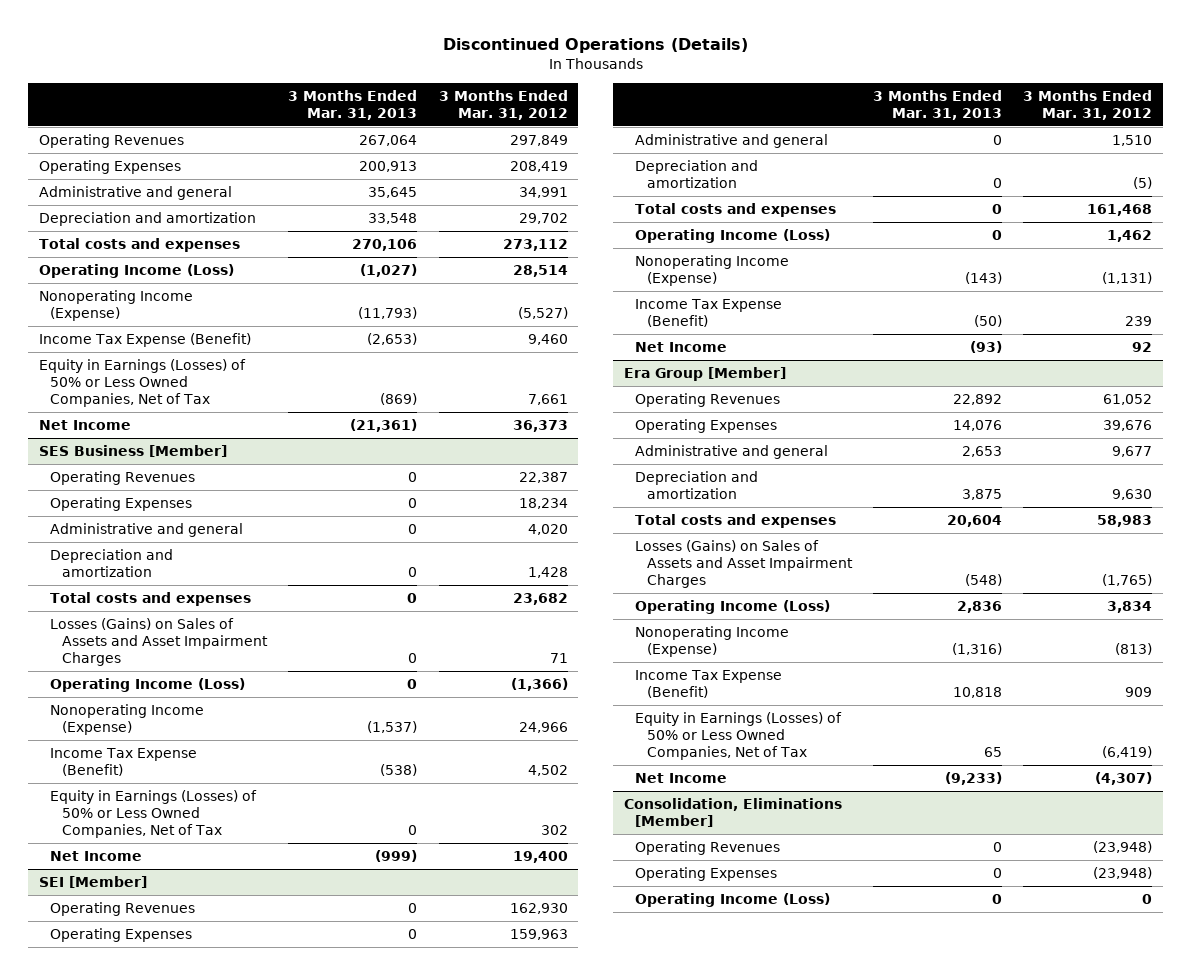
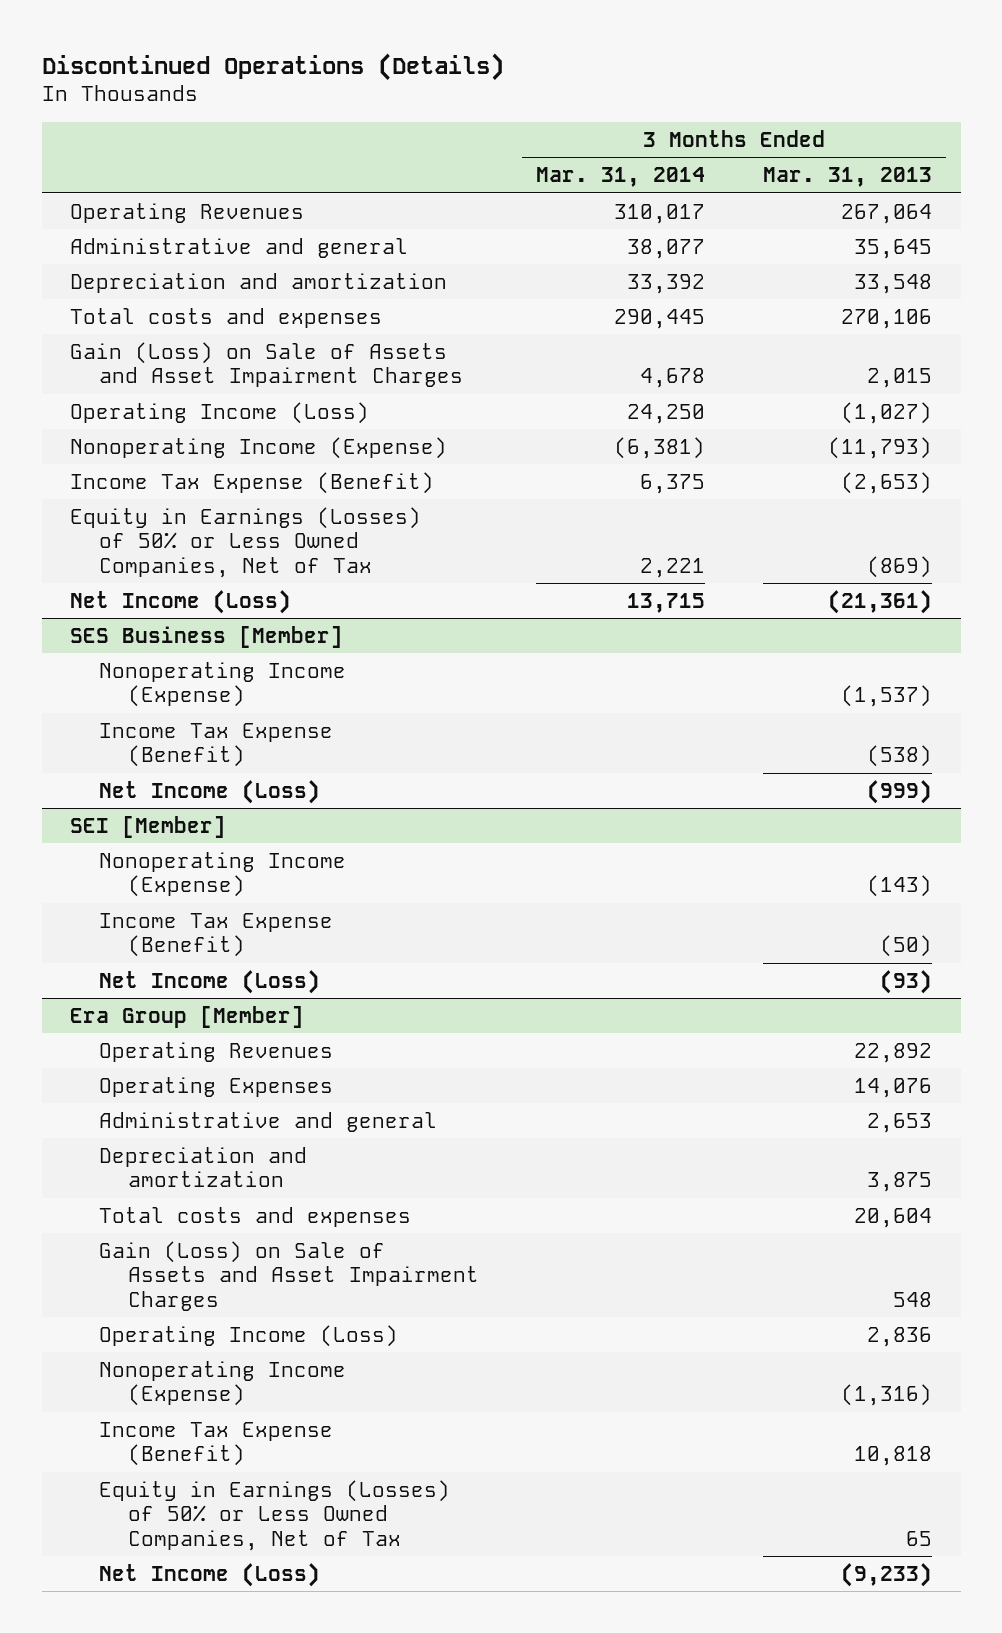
- | 3 Months Ended Mar. 31, 2013 | 3 Months Ended Mar. 31, 2012
+ | 3 Months Ended Mar. 31, 2014 | 3 Months Ended Mar. 31, 2013
- Operating Expenses | 200,913 | 208,419
+ Gain (Loss) on Sale of Assets and Asset Impairment Charges | 4,678 | 2,015
- Net Income | (21,361) | 36,373
+ Net Income (Loss) | 13,715 | (21,361)
@ SES Business [Member]
- Operating Revenues | 0 | 22,387
- Operating Expenses | 0 | 18,234
- Administrative and general | 0 | 4,020
- Depreciation and amortization | 0 | 1,428
- Total costs and expenses | 0 | 23,682
- Losses (Gains) on Sales of Assets and Asset Impairment Charges | 0 | 71
- Operating Income (Loss) | 0 | (1,366)
- Equity in Earnings (Losses) of 50% or Less Owned Companies, Net of Tax | 0 | 302
- Net Income | (999) | 19,400
+ Net Income (Loss) | | (999)
@ SEI [Member]
- Operating Revenues | 0 | 162,930
- Operating Expenses | 0 | 159,963
- Administrative and general | 0 | 1,510
- Depreciation and amortization | 0 | (5)
- Total costs and expenses | 0 | 161,468
- Operating Income (Loss) | 0 | 1,462
- Net Income | (93) | 92
+ Net Income (Loss) | | (93)
@ Era Group [Member]
- Losses (Gains) on Sales of Assets and Asset Impairment Charges | (548) | (1,765)
+ Gain (Loss) on Sale of Assets and Asset Impairment Charges | | 548
- Net Income | (9,233) | (4,307)
- Consolidation, Eliminations [Member]
- Operating Revenues | 0 | (23,948)
- Operating Expenses | 0 | (23,948)
- Operating Income (Loss) | 0 | 0
@ Era Group [Member]
+ Net Income (Loss) | | (9,233)

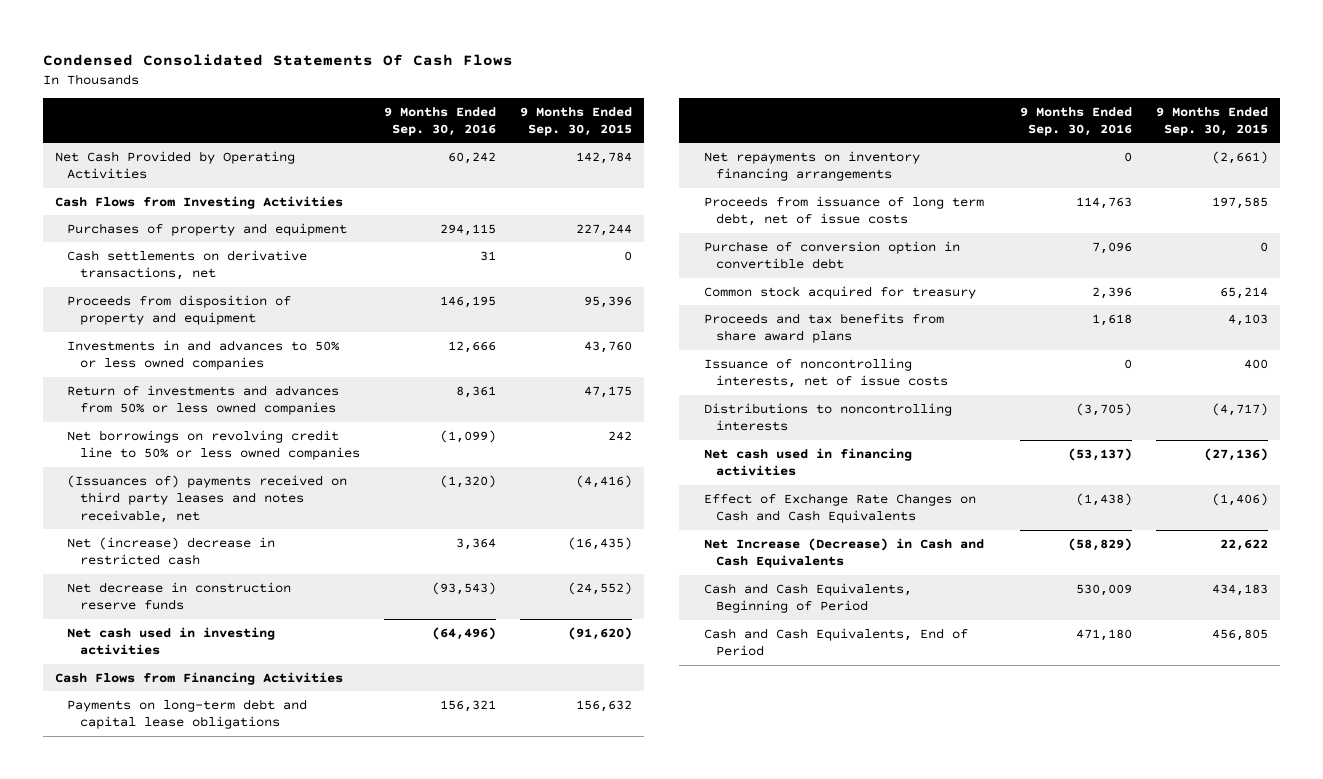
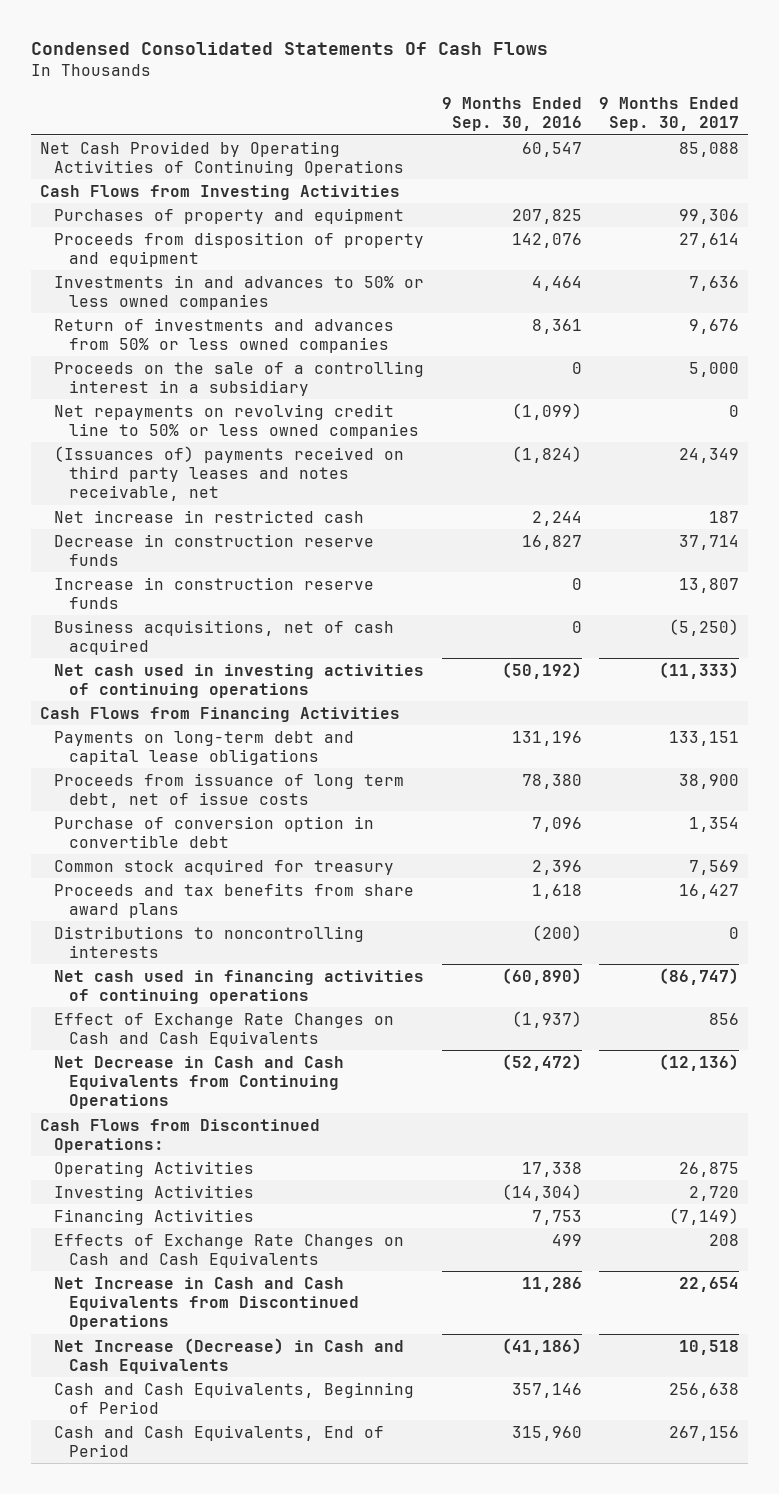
- | 9 Months Ended Sep. 30, 2016 | 9 Months Ended Sep. 30, 2015
+ | 9 Months Ended Sep. 30, 2016 | 9 Months Ended Sep. 30, 2017
- Net Cash Provided by Operating Activities | 60,242 | 142,784
+ Net Cash Provided by Operating Activities of Continuing Operations | 60,547 | 85,088
- Purchases of property and equipment | 294,115 | 227,244
- Cash settlements on derivative transactions, net | 31 | 0
- Proceeds from disposition of property and equipment | 146,195 | 95,396
- Investments in and advances to 50% or less owned companies | 12,666 | 43,760
+ Purchases of property and equipment | 207,825 | 99,306
+ Proceeds from disposition of property and equipment | 142,076 | 27,614
+ Investments in and advances to 50% or less owned companies | 4,464 | 7,636
- Net borrowings on revolving credit line to 50% or less owned companies | (1,099) | 242
- (Issuances of) payments received on third party leases and notes receivable, net | (1,320) | (4,416)
- Net (increase) decrease in restricted cash | 3,364 | (16,435)
- Net decrease in construction reserve funds | (93,543) | (24,552)
- Net cash used in investing activities | (64,496) | (91,620)
+ Proceeds on the sale of a controlling interest in a subsidiary | 0 | 5,000
+ Net repayments on revolving credit line to 50% or less owned companies | (1,099) | 0
+ (Issuances of) payments received on third party leases and notes receivable, net | (1,824) | 24,349
+ Net increase in restricted cash | 2,244 | 187
+ Decrease in construction reserve funds | 16,827 | 37,714
+ Increase in construction reserve funds | 0 | 13,807
+ Business acquisitions, net of cash acquired | 0 | (5,250)
+ Net cash used in investing activities of continuing operations | (50,192) | (11,333)
- Payments on long-term debt and capital lease obligations | 156,321 | 156,632
- Net repayments on inventory financing arrangements | 0 | (2,661)
- Proceeds from issuance of long term debt, net of issue costs | 114,763 | 197,585
+ Payments on long-term debt and capital lease obligations | 131,196 | 133,151
+ Proceeds from issuance of long term debt, net of issue costs | 78,380 | 38,900
- Issuance of noncontrolling interests, net of issue costs | 0 | 400
- Distributions to noncontrolling interests | (3,705) | (4,717)
- Net cash used in financing activities | (53,137) | (27,136)
- Effect of Exchange Rate Changes on Cash and Cash Equivalents | (1,438) | (1,406)
- Net Increase (Decrease) in Cash and Cash Equivalents | (58,829) | 22,622
- Cash and Cash Equivalents, Beginning of Period | 530,009 | 434,183
- Cash and Cash Equivalents, End of Period | 471,180 | 456,805
+ Distributions to noncontrolling interests | (200) | 0
+ Net cash used in financing activities of continuing operations | (60,890) | (86,747)
+ Effect of Exchange Rate Changes on Cash and Cash Equivalents | (1,937) | 856
+ Net Decrease in Cash and Cash Equivalents from Continuing Operations | (52,472) | (12,136)
+ Cash Flows from Discontinued Operations:
+ Operating Activities | 17,338 | 26,875
+ Investing Activities | (14,304) | 2,720
+ Financing Activities | 7,753 | (7,149)
+ Effects of Exchange Rate Changes on Cash and Cash Equivalents | 499 | 208
+ Net Increase in Cash and Cash Equivalents from Discontinued Operations | 11,286 | 22,654
+ Net Increase (Decrease) in Cash and Cash Equivalents | (41,186) | 10,518
+ Cash and Cash Equivalents, Beginning of Period | 357,146 | 256,638
+ Cash and Cash Equivalents, End of Period | 315,960 | 267,156

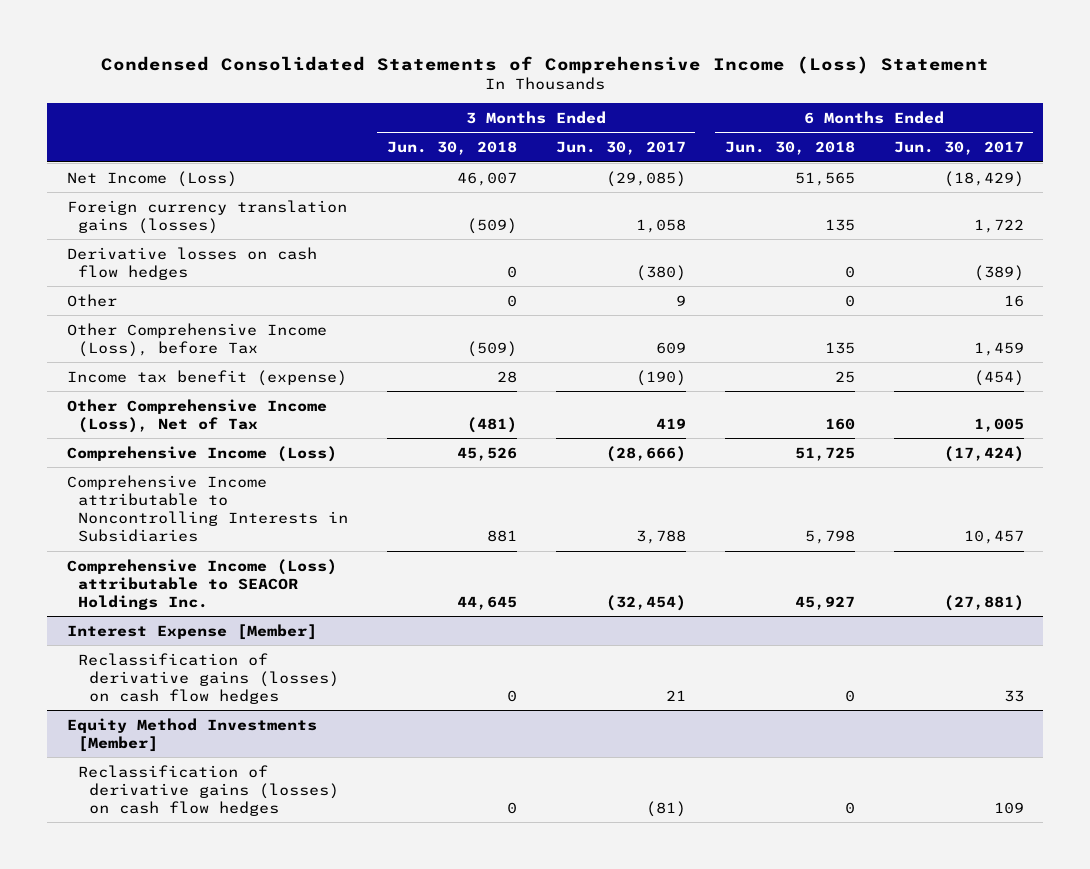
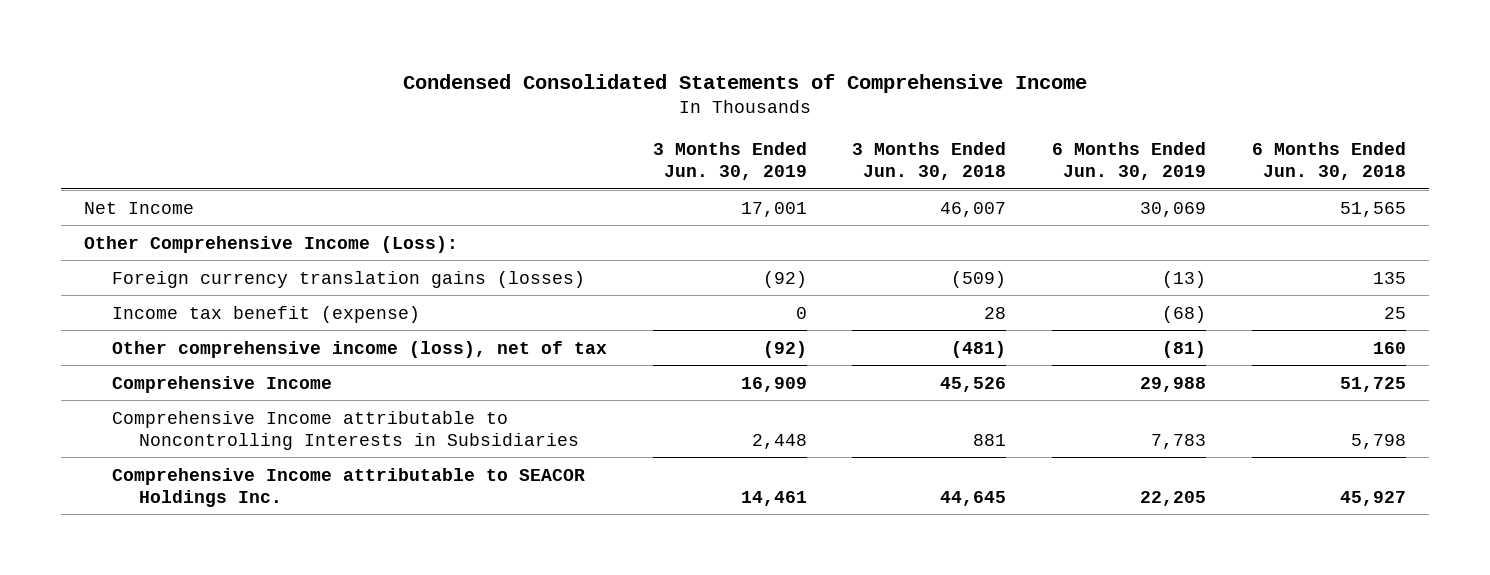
- Condensed Consolidated Statements of Comprehensive Income (Loss) Statement
+ Condensed Consolidated Statements of Comprehensive Income
- | 3 Months Ended Jun. 30, 2018 | 3 Months Ended Jun. 30, 2017 | 6 Months Ended Jun. 30, 2018 | 6 Months Ended Jun. 30, 2017
+ | 3 Months Ended Jun. 30, 2019 | 3 Months Ended Jun. 30, 2018 | 6 Months Ended Jun. 30, 2019 | 6 Months Ended Jun. 30, 2018
- Net Income (Loss) | 46,007 | (29,085) | 51,565 | (18,429)
+ Net Income | 17,001 | 46,007 | 30,069 | 51,565
+ Other Comprehensive Income (Loss):
- Derivative losses on cash flow hedges | 0 | (380) | 0 | (389)
- Other | 0 | 9 | 0 | 16
- Other Comprehensive Income (Loss), before Tax | (509) | 609 | 135 | 1,459
- Other Comprehensive Income (Loss), Net of Tax | (481) | 419 | 160 | 1,005
- Comprehensive Income (Loss) | 45,526 | (28,666) | 51,725 | (17,424)
+ Other comprehensive income (loss), net of tax | (92) | (481) | (81) | 160
+ Comprehensive Income | 16,909 | 45,526 | 29,988 | 51,725
- Comprehensive Income (Loss) attributable to SEACOR Holdings Inc. | 44,645 | (32,454) | 45,927 | (27,881)
- Interest Expense [Member]
- Reclassification of derivative gains (losses) on cash flow hedges | 0 | 21 | 0 | 33
- Equity Method Investments [Member]
- Reclassification of derivative gains (losses) on cash flow hedges | 0 | (81) | 0 | 109
+ Comprehensive Income attributable to SEACOR Holdings Inc. | 14,461 | 44,645 | 22,205 | 45,927

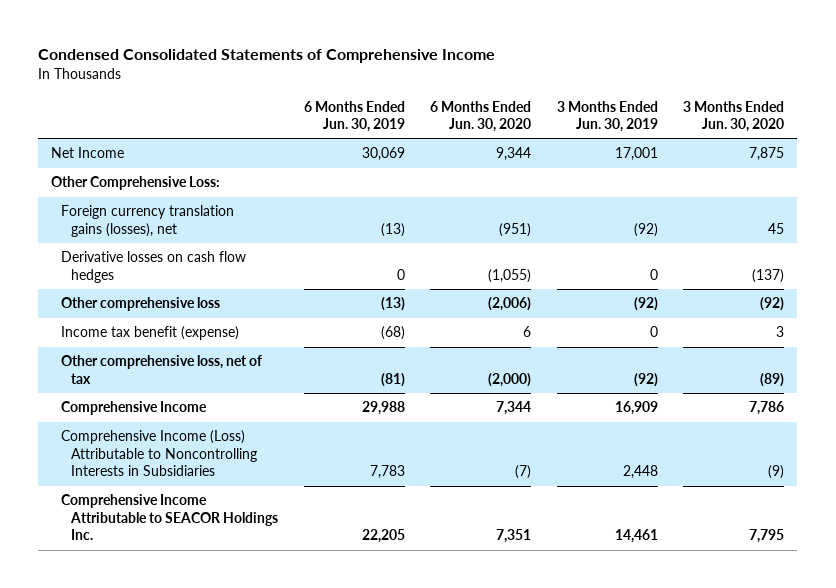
- | 3 Months Ended Jun. 30, 2019 | 3 Months Ended Jun. 30, 2018 | 6 Months Ended Jun. 30, 2019 | 6 Months Ended Jun. 30, 2018
+ | 6 Months Ended Jun. 30, 2019 | 6 Months Ended Jun. 30, 2020 | 3 Months Ended Jun. 30, 2019 | 3 Months Ended Jun. 30, 2020
- Other Comprehensive Income (Loss):
- Foreign currency translation gains (losses) | (92) | (509) | (13) | 135
+ Other Comprehensive Loss:
+ Foreign currency translation gains (losses), net | (13) | (951) | (92) | 45
+ Derivative losses on cash flow hedges | 0 | (1,055) | 0 | (137)
+ Other comprehensive loss | (13) | (2,006) | (92) | (92)
- Other comprehensive income (loss), net of tax | (92) | (481) | (81) | 160
+ Other comprehensive loss, net of tax | (81) | (2,000) | (92) | (89)
- Comprehensive Income attributable to Noncontrolling Interests in Subsidiaries | 2,448 | 881 | 7,783 | 5,798
- Comprehensive Income attributable to SEACOR Holdings Inc. | 14,461 | 44,645 | 22,205 | 45,927
+ Comprehensive Income (Loss) Attributable to Noncontrolling Interests in Subsidiaries | 7,783 | (7) | 2,448 | (9)
+ Comprehensive Income Attributable to SEACOR Holdings Inc. | 22,205 | 7,351 | 14,461 | 7,795

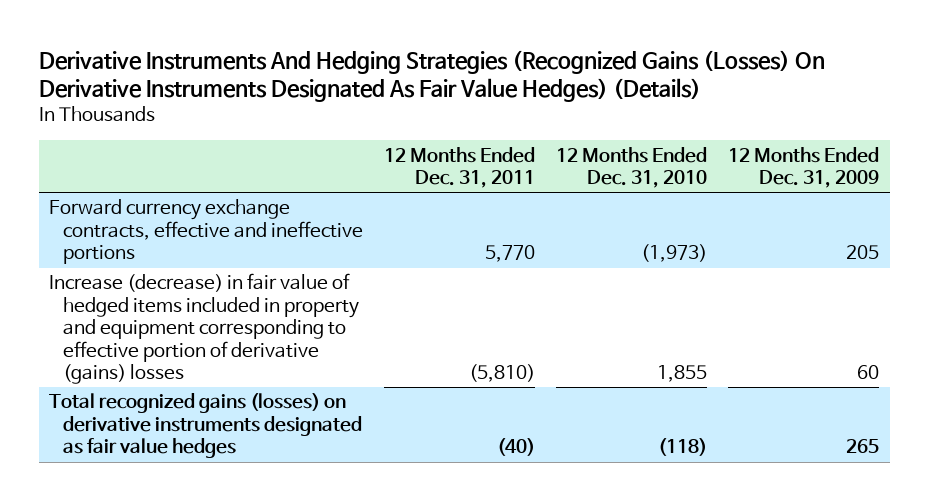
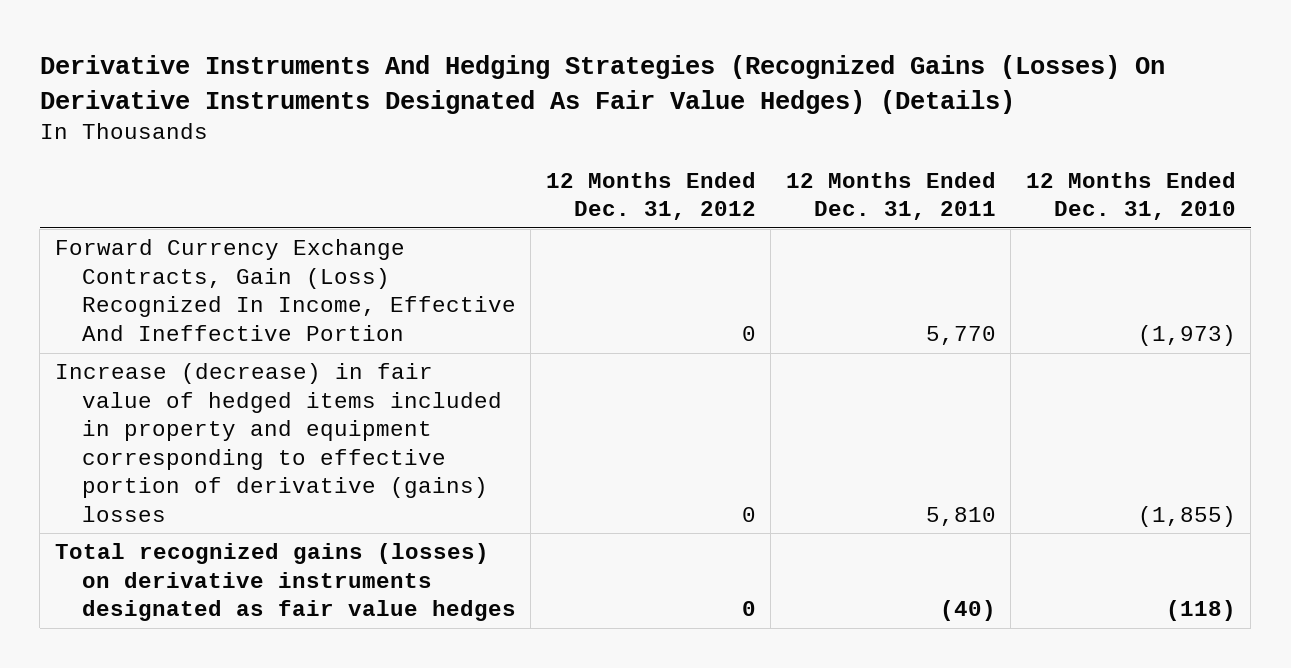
- | 12 Months Ended Dec. 31, 2011 | 12 Months Ended Dec. 31, 2010 | 12 Months Ended Dec. 31, 2009
+ | 12 Months Ended Dec. 31, 2012 | 12 Months Ended Dec. 31, 2011 | 12 Months Ended Dec. 31, 2010
- Forward currency exchange contracts, effective and ineffective portions | 5,770 | (1,973) | 205
- Increase (decrease) in fair value of hedged items included in property and equipment corresponding to effective portion of derivative (gains) losses | (5,810) | 1,855 | 60
+ Forward Currency Exchange Contracts, Gain (Loss) Recognized In Income, Effective And Ineffective Portion | 0 | 5,770 | (1,973)
+ Increase (decrease) in fair value of hedged items included in property and equipment corresponding to effective portion of derivative (gains) losses | 0 | 5,810 | (1,855)

